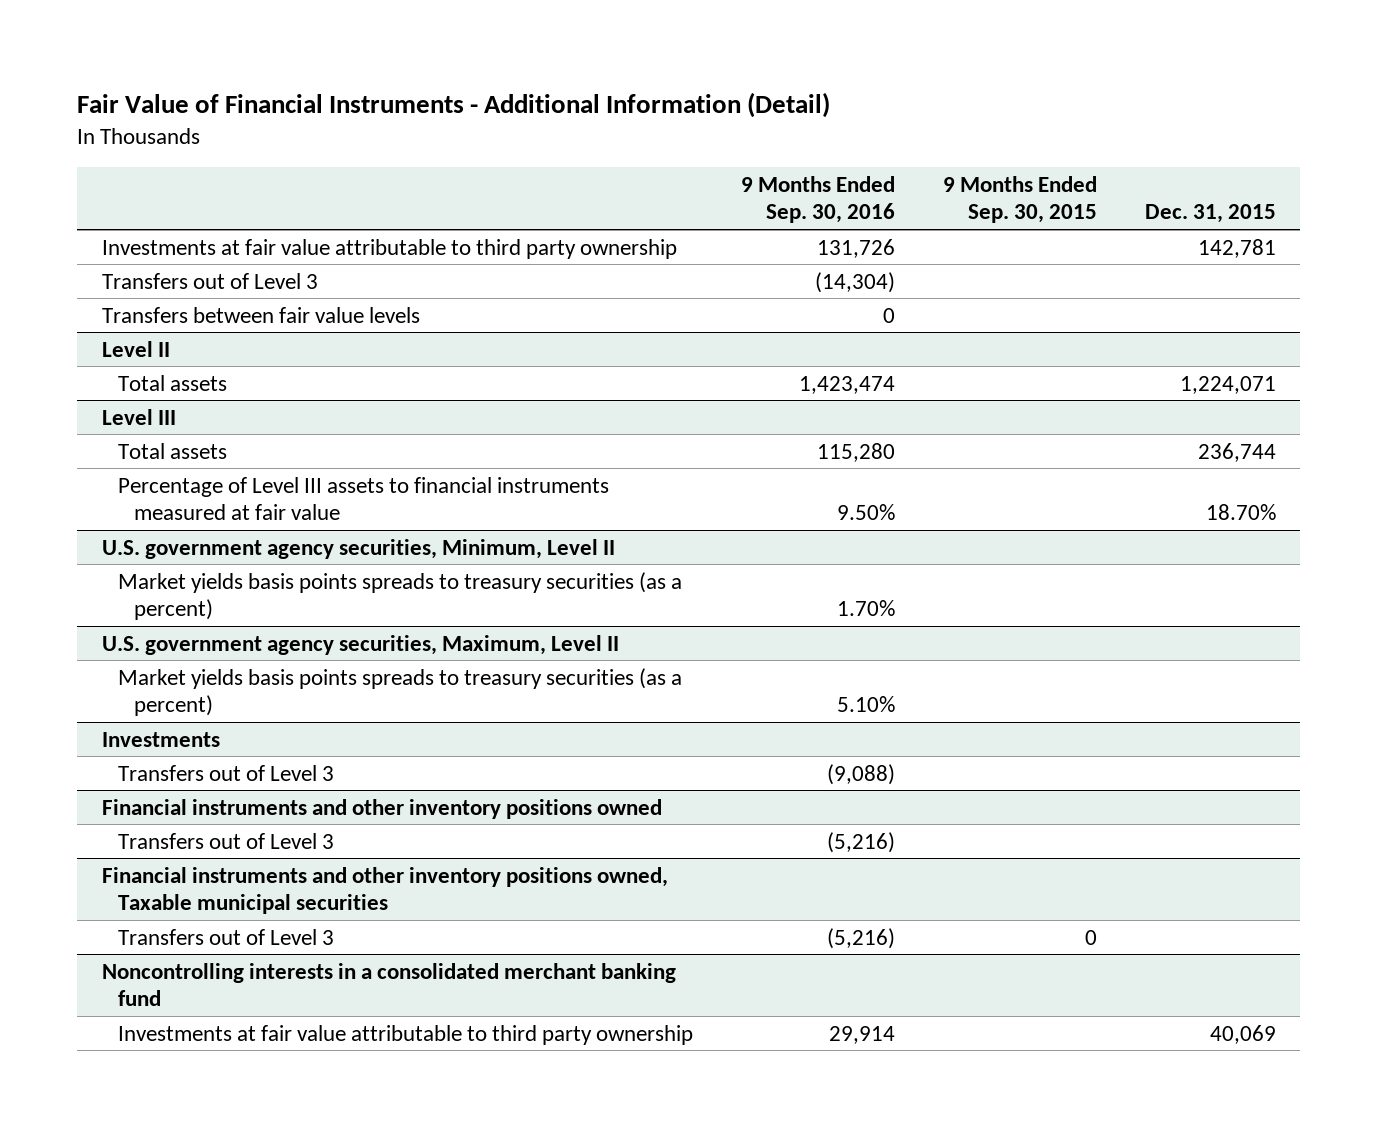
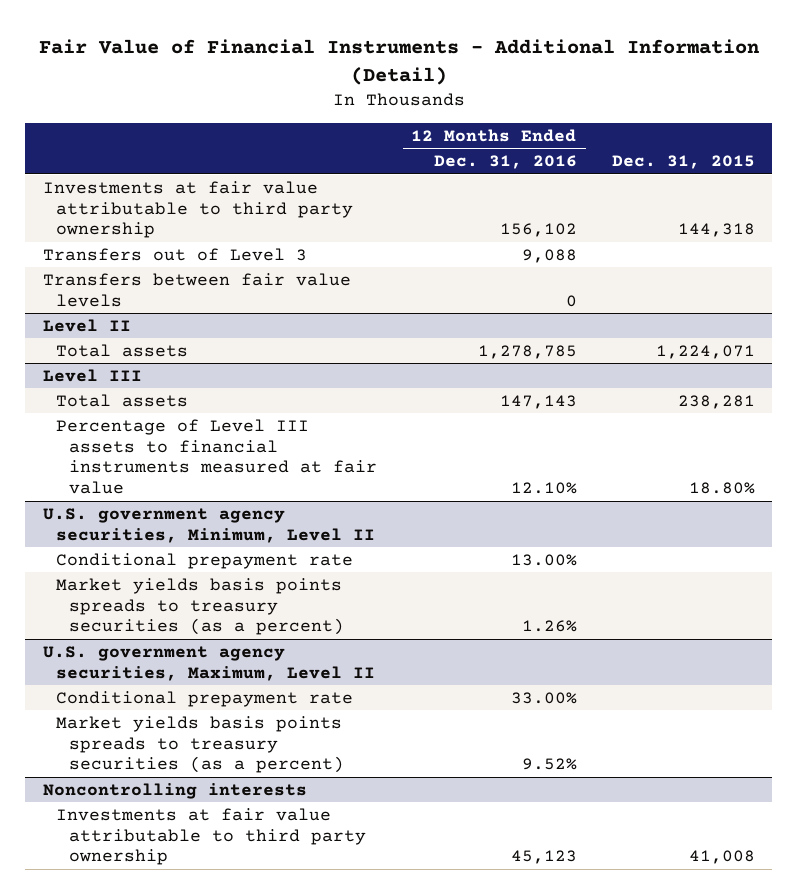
- | 9 Months Ended Sep. 30, 2016 | 9 Months Ended Sep. 30, 2015 | Dec. 31, 2015
+ | 12 Months Ended Dec. 31, 2016 | Dec. 31, 2015
- Investments at fair value attributable to third party ownership | 131,726 | | 142,781
+ Investments at fair value attributable to third party ownership | 156,102 | 144,318
@ Level III
- Total assets | 115,280 | | 236,744
- Percentage of Level III assets to financial instruments measured at fair value | 9.50% | | 18.70%
+ Total assets | 147,143 | 238,281
+ Percentage of Level III assets to financial instruments measured at fair value | 12.10% | 18.80%
@ U.S. government agency securities, Minimum, Level II
+ Conditional prepayment rate | 13.00% |
@ U.S. government agency securities, Maximum, Level II
+ Conditional prepayment rate | 33.00% |
- Investments
- Transfers out of Level 3 | (9,088) | |
- Financial instruments and other inventory positions owned
- Transfers out of Level 3 | (5,216) | |
- Financial instruments and other inventory positions owned, Taxable municipal securities
- Transfers out of Level 3 | (5,216) | 0 |
- Noncontrolling interests in a consolidated merchant banking fund
- Investments at fair value attributable to third party ownership | 29,914 | | 40,069
+ Noncontrolling interests
+ Investments at fair value attributable to third party ownership | 45,123 | 41,008

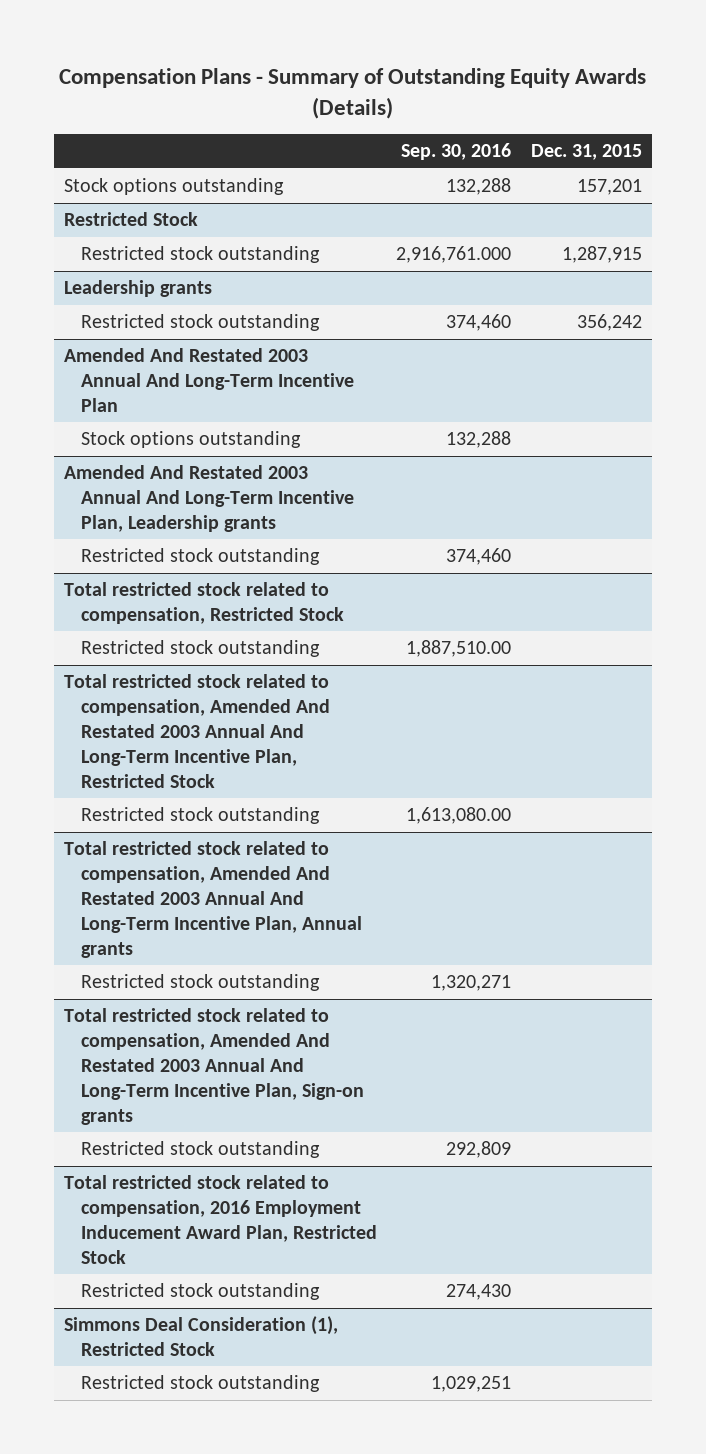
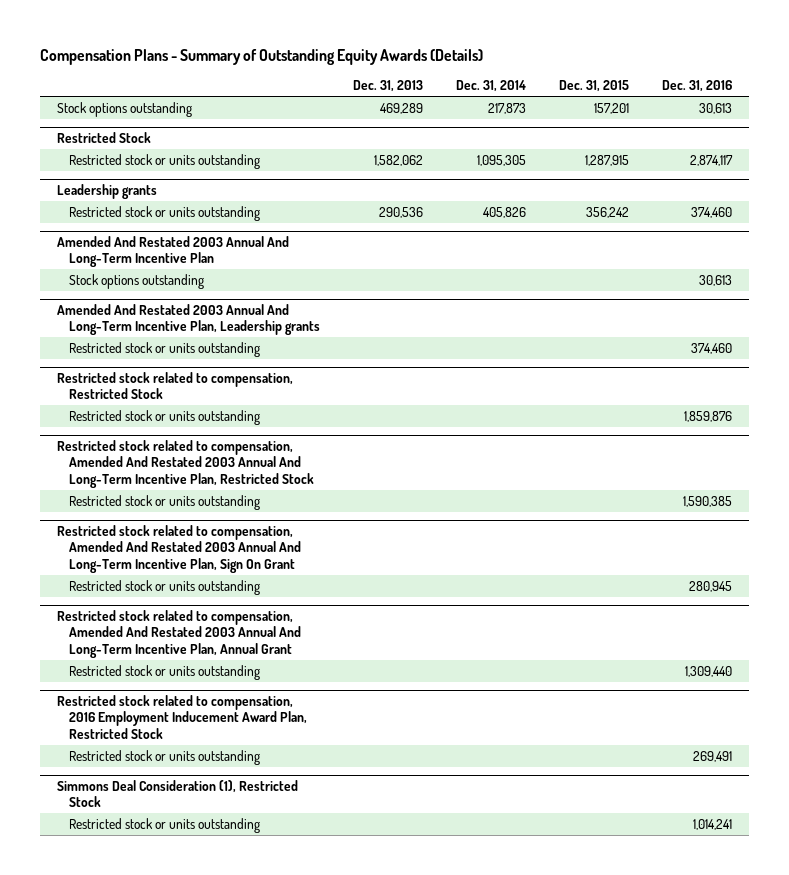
- | Sep. 30, 2016 | Dec. 31, 2015
+ | Dec. 31, 2013 | Dec. 31, 2014 | Dec. 31, 2015 | Dec. 31, 2016
@ Restricted Stock
- Restricted stock outstanding | 2,916,761.000 | 1,287,915
+ Restricted stock or units outstanding | 1,582,062 | 1,095,305 | 1,287,915 | 2,874,117
@ Leadership grants
- Restricted stock outstanding | 374,460 | 356,242
+ Restricted stock or units outstanding | 290,536 | 405,826 | 356,242 | 374,460
@ Amended And Restated 2003 Annual And Long-Term Incentive Plan, Leadership grants
- Restricted stock outstanding | 374,460 |
- Total restricted stock related to compensation, Restricted Stock
- Restricted stock outstanding | 1,887,510.00 |
- Total restricted stock related to compensation, Amended And Restated 2003 Annual And Long-Term Incentive Plan, Restricted Stock
- Restricted stock outstanding | 1,613,080.00 |
- Total restricted stock related to compensation, Amended And Restated 2003 Annual And Long-Term Incentive Plan, Annual grants
- Restricted stock outstanding | 1,320,271 |
- Total restricted stock related to compensation, Amended And Restated 2003 Annual And Long-Term Incentive Plan, Sign-on grants
- Restricted stock outstanding | 292,809 |
- Total restricted stock related to compensation, 2016 Employment Inducement Award Plan, Restricted Stock
- Restricted stock outstanding | 274,430 |
@ Amended And Restated 2003 Annual And Long-Term Incentive Plan, Leadership grants
+ Restricted stock or units outstanding | | | | 374,460
+ Restricted stock related to compensation, Restricted Stock
+ Restricted stock or units outstanding | | | | 1,859,876
+ Restricted stock related to compensation, Amended And Restated 2003 Annual And Long-Term Incentive Plan, Restricted Stock
+ Restricted stock or units outstanding | | | | 1,590,385
+ Restricted stock related to compensation, Amended And Restated 2003 Annual And Long-Term Incentive Plan, Sign On Grant
+ Restricted stock or units outstanding | | | | 280,945
+ Restricted stock related to compensation, Amended And Restated 2003 Annual And Long-Term Incentive Plan, Annual Grant
+ Restricted stock or units outstanding | | | | 1,309,440
+ Restricted stock related to compensation, 2016 Employment Inducement Award Plan, Restricted Stock
+ Restricted stock or units outstanding | | | | 269,491
@ Simmons Deal Consideration (1), Restricted Stock
- Restricted stock outstanding | 1,029,251 |
+ Restricted stock or units outstanding | | | | 1,014,241

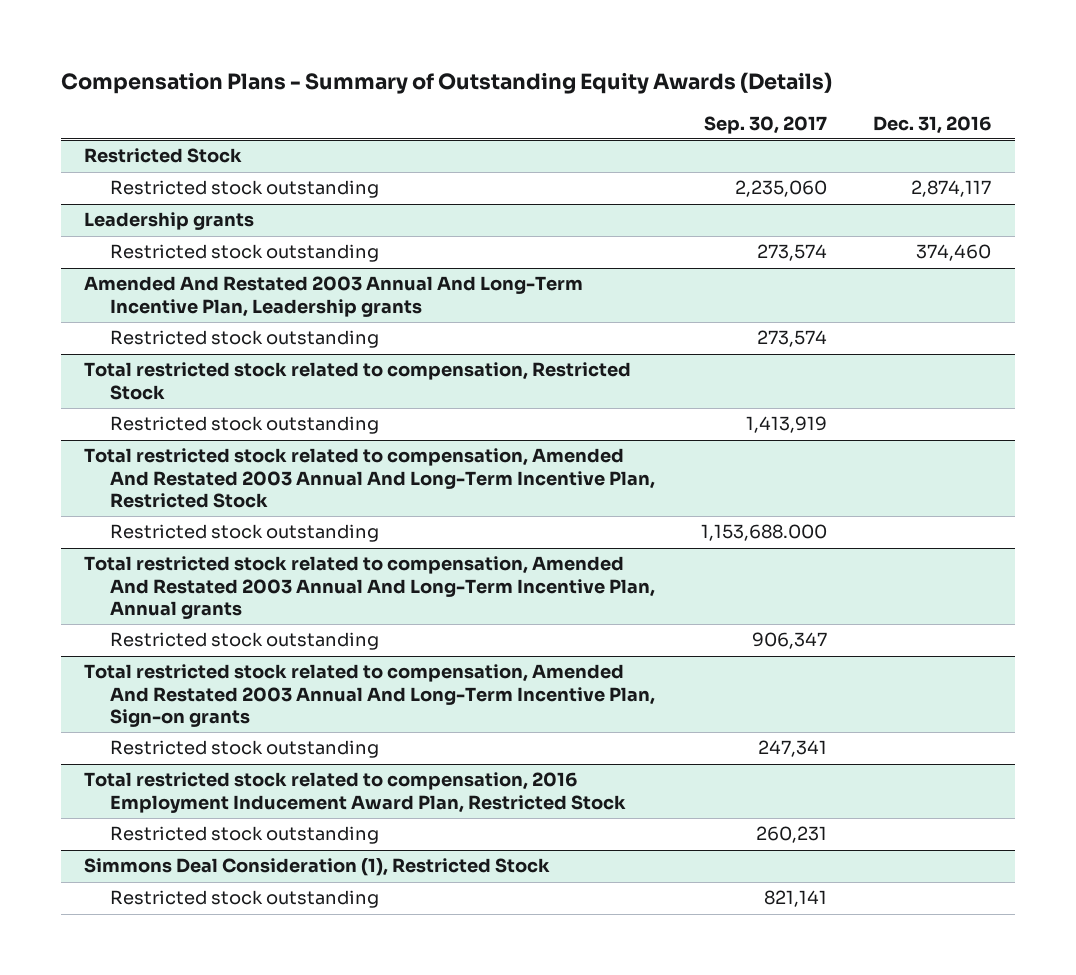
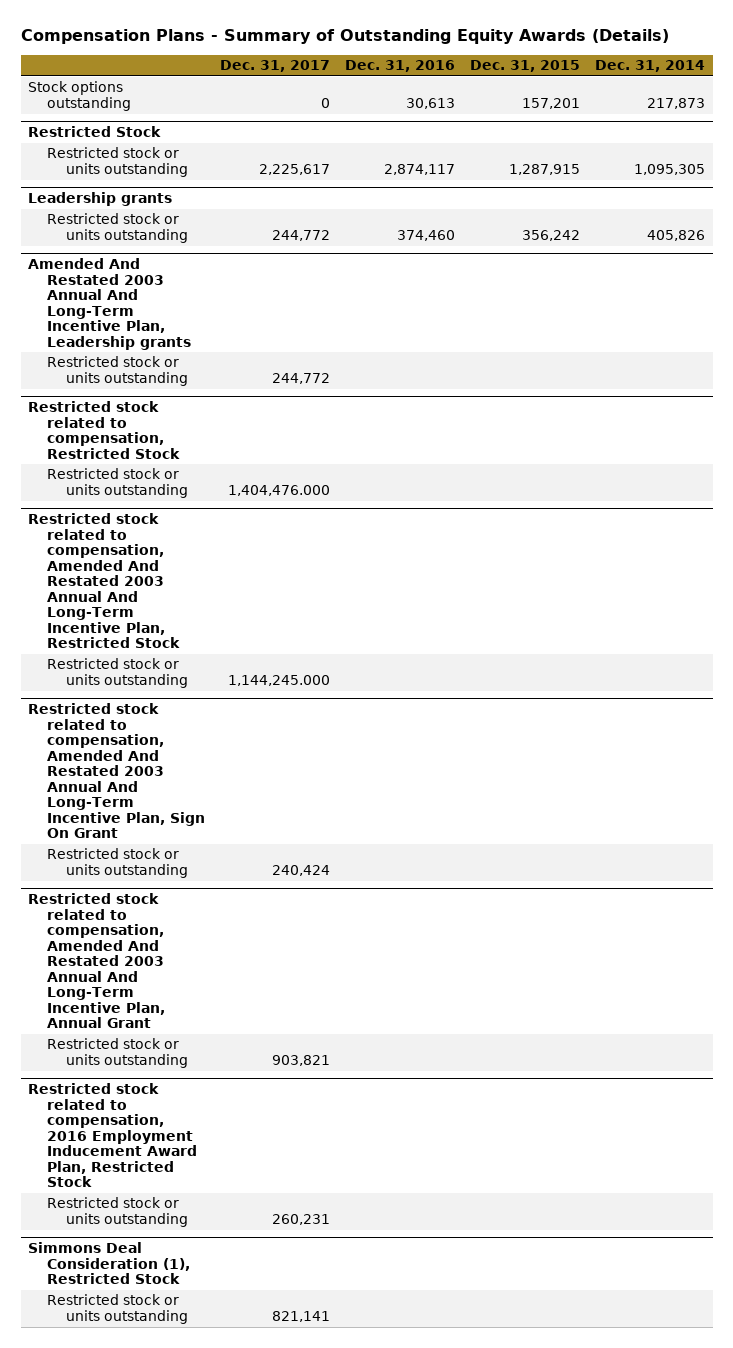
- | Sep. 30, 2017 | Dec. 31, 2016
+ | Dec. 31, 2017 | Dec. 31, 2016 | Dec. 31, 2015 | Dec. 31, 2014
+ Stock options outstanding | 0 | 30,613 | 157,201 | 217,873
@ Restricted Stock
- Restricted stock outstanding | 2,235,060 | 2,874,117
+ Restricted stock or units outstanding | 2,225,617 | 2,874,117 | 1,287,915 | 1,095,305
@ Leadership grants
- Restricted stock outstanding | 273,574 | 374,460
+ Restricted stock or units outstanding | 244,772 | 374,460 | 356,242 | 405,826
@ Amended And Restated 2003 Annual And Long-Term Incentive Plan, Leadership grants
- Restricted stock outstanding | 273,574 |
- Total restricted stock related to compensation, Restricted Stock
- Restricted stock outstanding | 1,413,919 |
- Total restricted stock related to compensation, Amended And Restated 2003 Annual And Long-Term Incentive Plan, Restricted Stock
- Restricted stock outstanding | 1,153,688.000 |
- Total restricted stock related to compensation, Amended And Restated 2003 Annual And Long-Term Incentive Plan, Annual grants
- Restricted stock outstanding | 906,347 |
- Total restricted stock related to compensation, Amended And Restated 2003 Annual And Long-Term Incentive Plan, Sign-on grants
- Restricted stock outstanding | 247,341 |
- Total restricted stock related to compensation, 2016 Employment Inducement Award Plan, Restricted Stock
- Restricted stock outstanding | 260,231 |
@ Amended And Restated 2003 Annual And Long-Term Incentive Plan, Leadership grants
+ Restricted stock or units outstanding | 244,772 | | |
+ Restricted stock related to compensation, Restricted Stock
+ Restricted stock or units outstanding | 1,404,476.000 | | |
+ Restricted stock related to compensation, Amended And Restated 2003 Annual And Long-Term Incentive Plan, Restricted Stock
+ Restricted stock or units outstanding | 1,144,245.000 | | |
+ Restricted stock related to compensation, Amended And Restated 2003 Annual And Long-Term Incentive Plan, Sign On Grant
+ Restricted stock or units outstanding | 240,424 | | |
+ Restricted stock related to compensation, Amended And Restated 2003 Annual And Long-Term Incentive Plan, Annual Grant
+ Restricted stock or units outstanding | 903,821 | | |
+ Restricted stock related to compensation, 2016 Employment Inducement Award Plan, Restricted Stock
+ Restricted stock or units outstanding | 260,231 | | |
@ Simmons Deal Consideration (1), Restricted Stock
- Restricted stock outstanding | 821,141 |
+ Restricted stock or units outstanding | 821,141 | | |

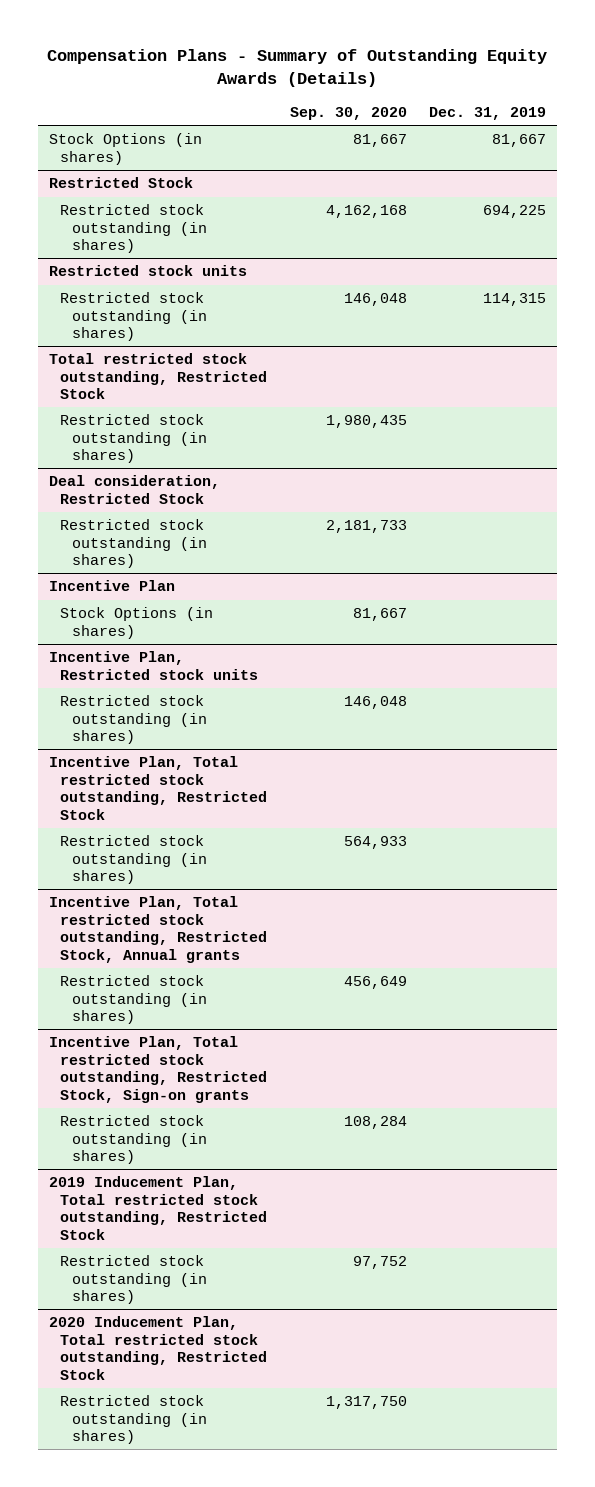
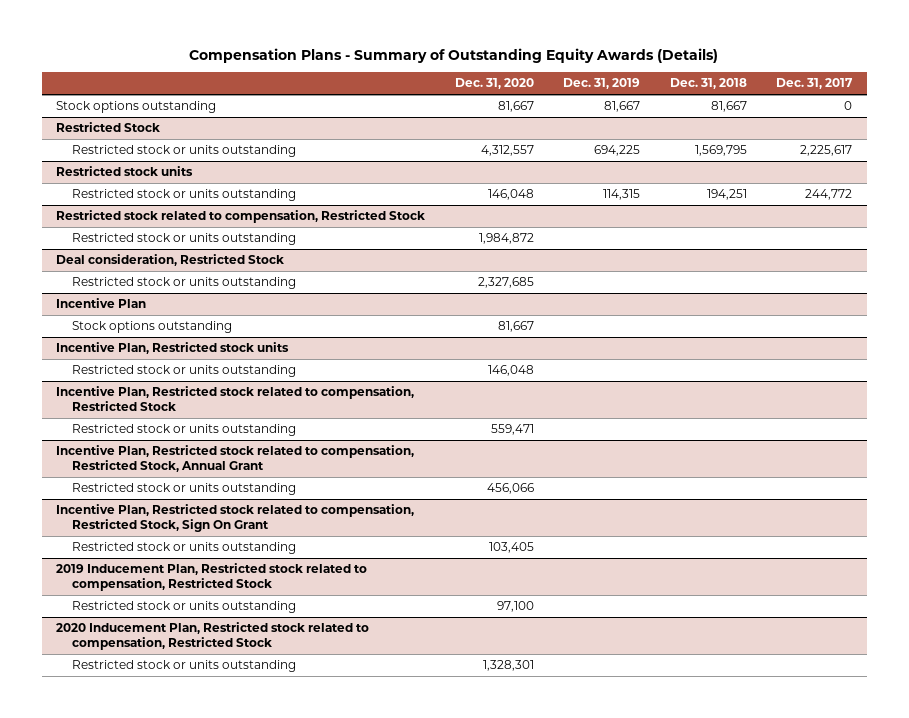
- | Sep. 30, 2020 | Dec. 31, 2019
+ | Dec. 31, 2020 | Dec. 31, 2019 | Dec. 31, 2018 | Dec. 31, 2017
- Stock Options (in shares) | 81,667 | 81,667
+ Stock options outstanding | 81,667 | 81,667 | 81,667 | 0
@ Restricted Stock
- Restricted stock outstanding (in shares) | 4,162,168 | 694,225
+ Restricted stock or units outstanding | 4,312,557 | 694,225 | 1,569,795 | 2,225,617
@ Restricted stock units
- Restricted stock outstanding (in shares) | 146,048 | 114,315
- Total restricted stock outstanding, Restricted Stock
- Restricted stock outstanding (in shares) | 1,980,435 |
@ Restricted stock units
+ Restricted stock or units outstanding | 146,048 | 114,315 | 194,251 | 244,772
+ Restricted stock related to compensation, Restricted Stock
+ Restricted stock or units outstanding | 1,984,872 | | |
@ Deal consideration, Restricted Stock
- Restricted stock outstanding (in shares) | 2,181,733 |
+ Restricted stock or units outstanding | 2,327,685 | | |
@ Incentive Plan
- Stock Options (in shares) | 81,667 |
+ Stock options outstanding | 81,667 | | |
@ Incentive Plan, Restricted stock units
- Restricted stock outstanding (in shares) | 146,048 |
- Incentive Plan, Total restricted stock outstanding, Restricted Stock
- Restricted stock outstanding (in shares) | 564,933 |
- Incentive Plan, Total restricted stock outstanding, Restricted Stock, Annual grants
- Restricted stock outstanding (in shares) | 456,649 |
- Incentive Plan, Total restricted stock outstanding, Restricted Stock, Sign-on grants
- Restricted stock outstanding (in shares) | 108,284 |
- 2019 Inducement Plan, Total restricted stock outstanding, Restricted Stock
- Restricted stock outstanding (in shares) | 97,752 |
- 2020 Inducement Plan, Total restricted stock outstanding, Restricted Stock
- Restricted stock outstanding (in shares) | 1,317,750 |
@ Incentive Plan, Restricted stock units
+ Restricted stock or units outstanding | 146,048 | | |
+ Incentive Plan, Restricted stock related to compensation, Restricted Stock
+ Restricted stock or units outstanding | 559,471 | | |
+ Incentive Plan, Restricted stock related to compensation, Restricted Stock, Annual Grant
+ Restricted stock or units outstanding | 456,066 | | |
+ Incentive Plan, Restricted stock related to compensation, Restricted Stock, Sign On Grant
+ Restricted stock or units outstanding | 103,405 | | |
+ 2019 Inducement Plan, Restricted stock related to compensation, Restricted Stock
+ Restricted stock or units outstanding | 97,100 | | |
+ 2020 Inducement Plan, Restricted stock related to compensation, Restricted Stock
+ Restricted stock or units outstanding | 1,328,301 | | |

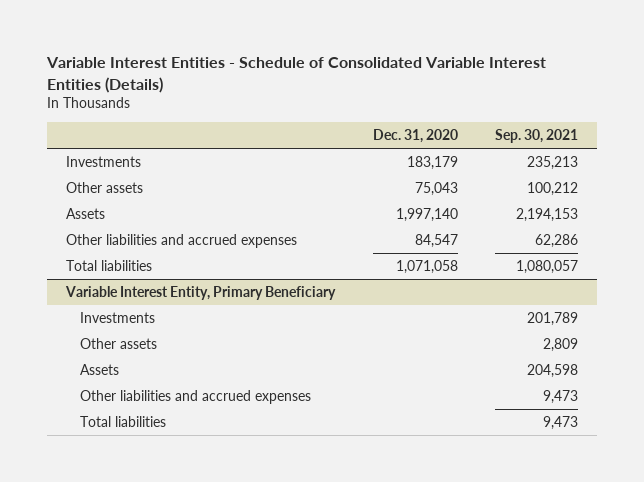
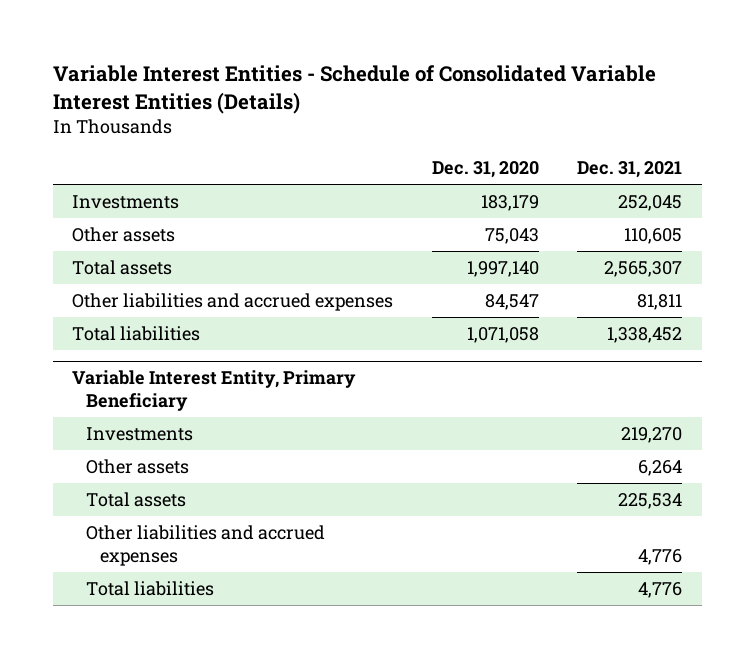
- | Dec. 31, 2020 | Sep. 30, 2021
+ | Dec. 31, 2020 | Dec. 31, 2021
- Assets | 1,997,140 | 2,194,153
+ Total assets | 1,997,140 | 2,565,307
@ Variable Interest Entity, Primary Beneficiary
- Assets | | 204,598
+ Total assets | | 225,534

